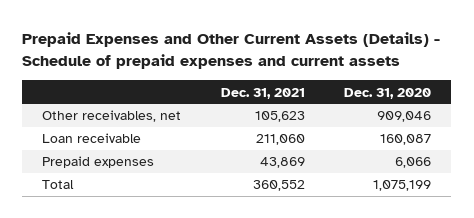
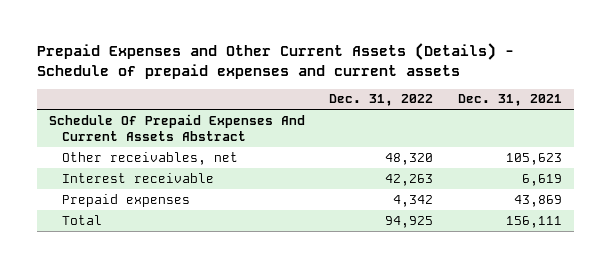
- | Dec. 31, 2021 | Dec. 31, 2020
+ | Dec. 31, 2022 | Dec. 31, 2021
+ Schedule Of Prepaid Expenses And Current Assets Abstract
- Loan receivable | 211,060 | 160,087
+ Interest receivable | 42,263 | 6,619
- Total | 360,552 | 1,075,199
+ Total | 94,925 | 156,111

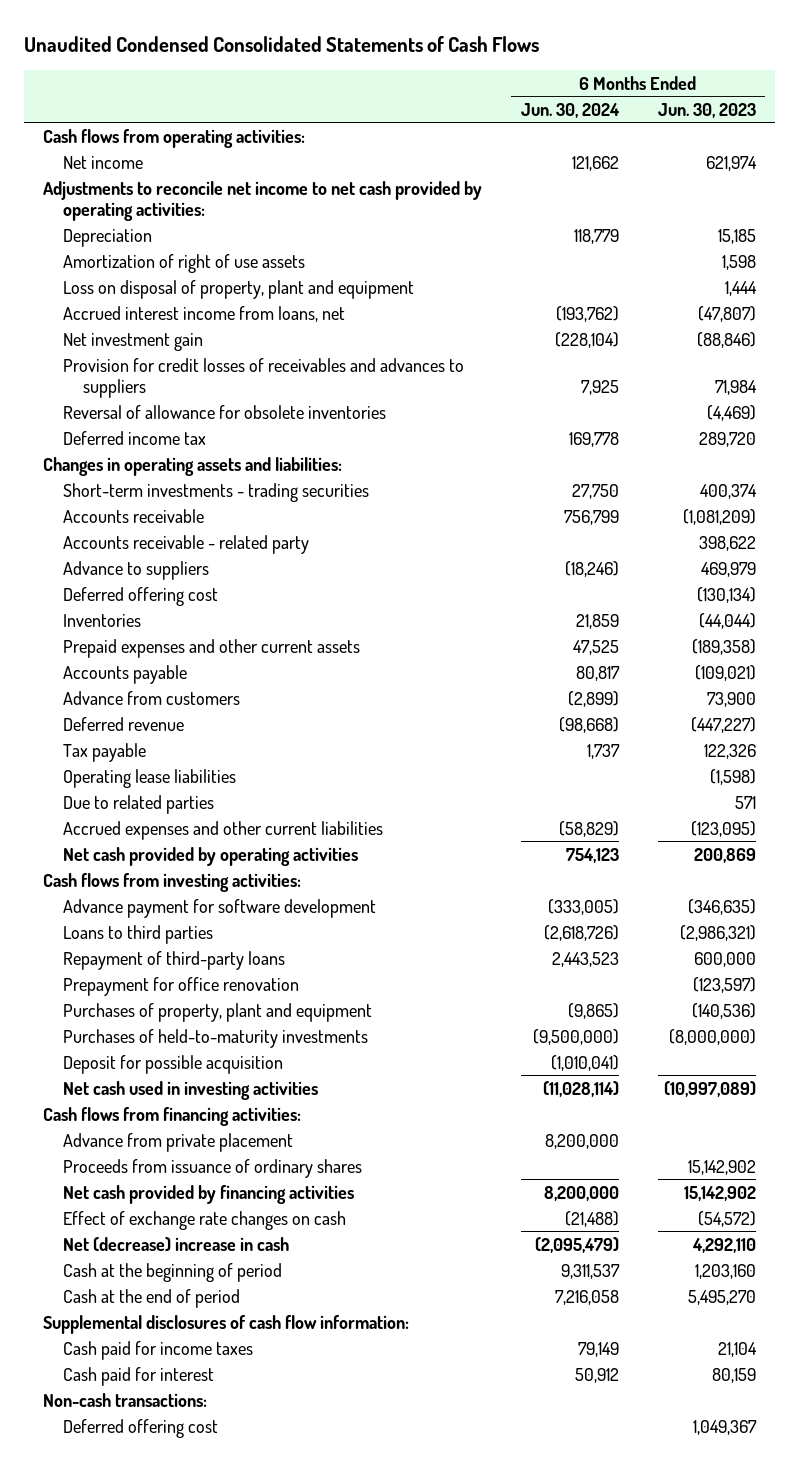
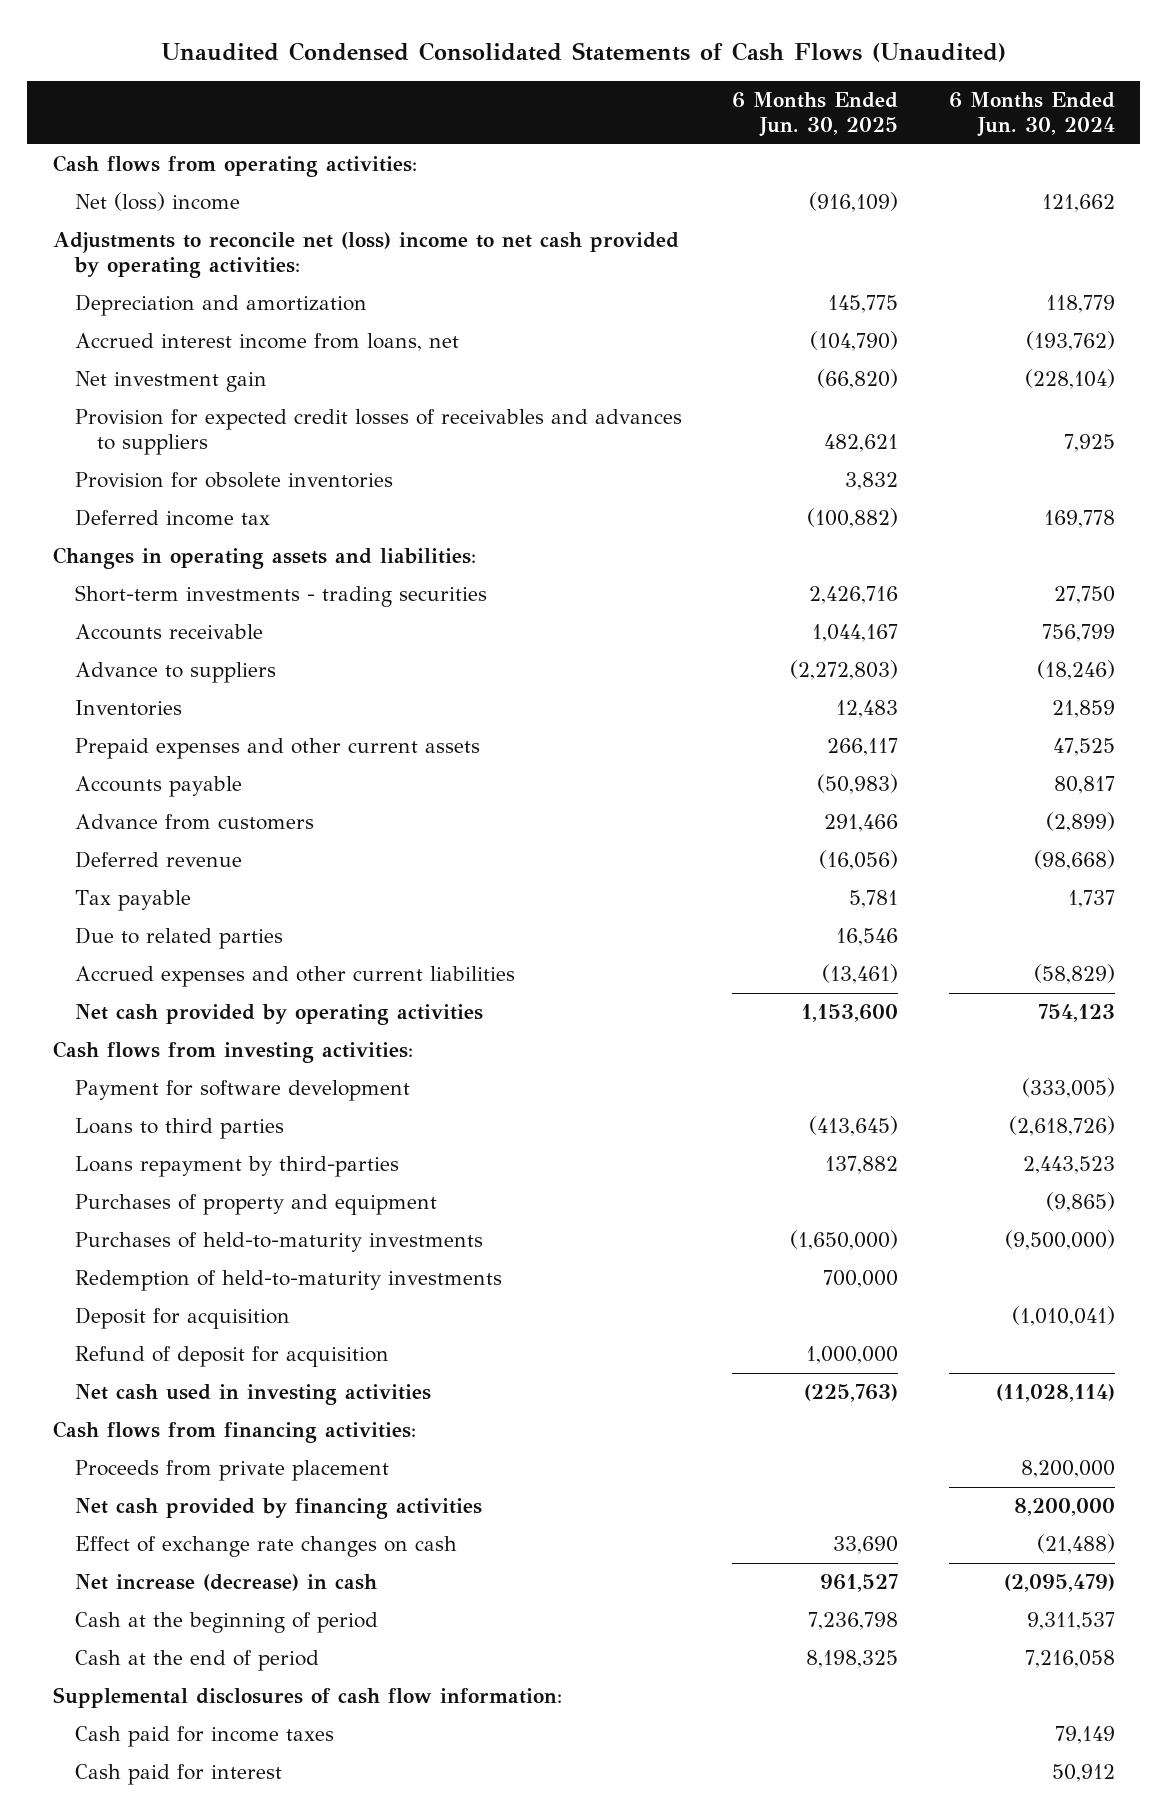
- Unaudited Condensed Consolidated Statements of Cash Flows
+ Unaudited Condensed Consolidated Statements of Cash Flows (Unaudited)
- | 6 Months Ended Jun. 30, 2024 | 6 Months Ended Jun. 30, 2023
+ | 6 Months Ended Jun. 30, 2025 | 6 Months Ended Jun. 30, 2024
- Net income | 121,662 | 621,974
- Adjustments to reconcile net income to net cash provided by operating activities:
- Depreciation | 118,779 | 15,185
- Amortization of right of use assets | | 1,598
- Loss on disposal of property, plant and equipment | | 1,444
+ Net (loss) income | (916,109) | 121,662
+ Adjustments to reconcile net (loss) income to net cash provided by operating activities:
+ Depreciation and amortization | 145,775 | 118,779
- Provision for credit losses of receivables and advances to suppliers | 7,925 | 71,984
- Reversal of allowance for obsolete inventories | | (4,469)
+ Provision for expected credit losses of receivables and advances to suppliers | 482,621 | 7,925
+ Provision for obsolete inventories | 3,832 |
- Accounts receivable - related party | | 398,622
- Deferred offering cost | | (130,134)
- Operating lease liabilities | | (1,598)
- Advance payment for software development | (333,005) | (346,635)
+ Payment for software development | | (333,005)
- Repayment of third-party loans | 2,443,523 | 600,000
- Prepayment for office renovation | | (123,597)
- Purchases of property, plant and equipment | (9,865) | (140,536)
+ Loans repayment by third-parties | 137,882 | 2,443,523
+ Purchases of property and equipment | | (9,865)
- Deposit for possible acquisition | (1,010,041) |
+ Redemption of held-to-maturity investments | 700,000 |
+ Deposit for acquisition | | (1,010,041)
+ Refund of deposit for acquisition | 1,000,000 |
- Advance from private placement | 8,200,000 |
- Proceeds from issuance of ordinary shares | | 15,142,902
+ Proceeds from private placement | | 8,200,000
- Net (decrease) increase in cash | (2,095,479) | 4,292,110
+ Net increase (decrease) in cash | 961,527 | (2,095,479)
- Non-cash transactions:
- Deferred offering cost | | 1,049,367

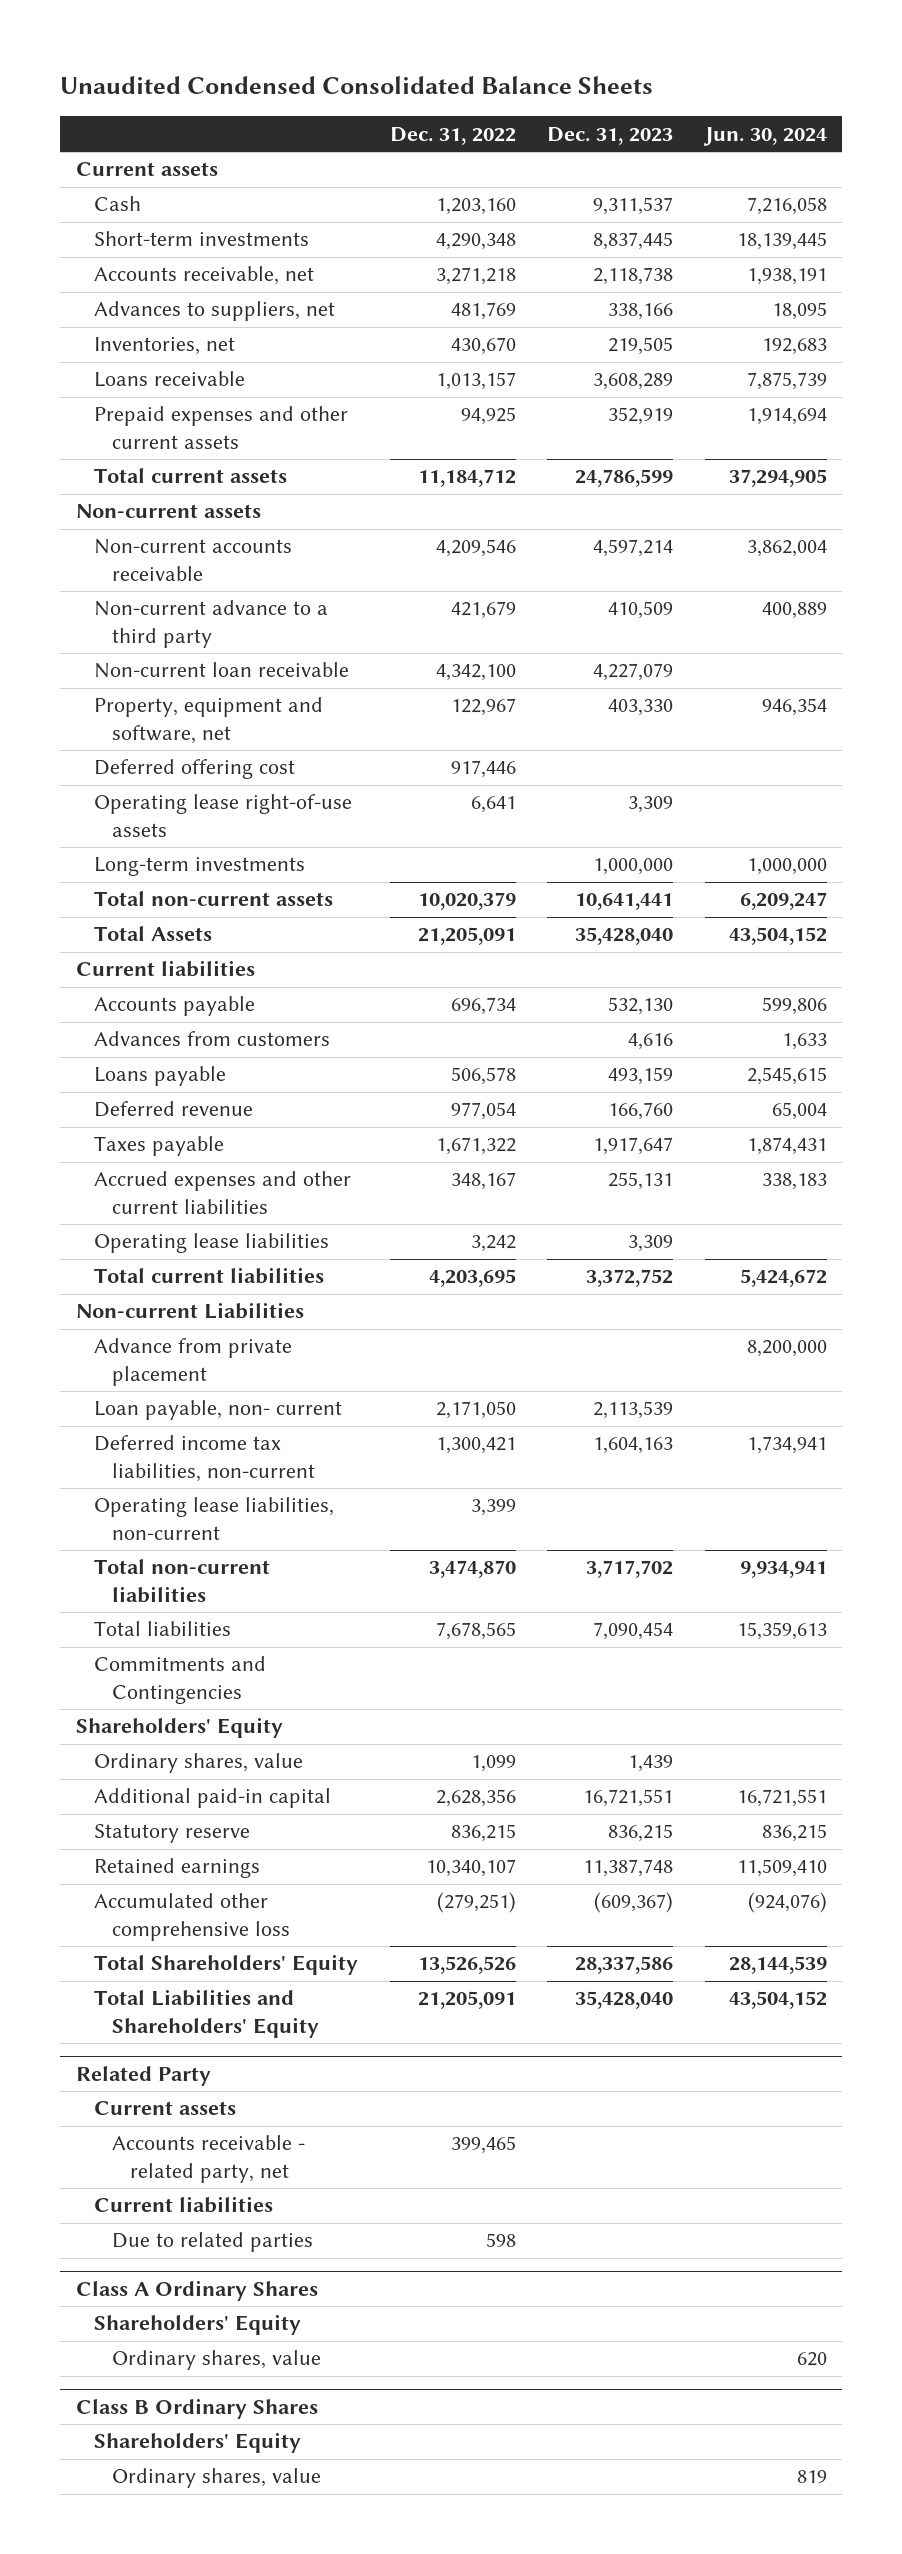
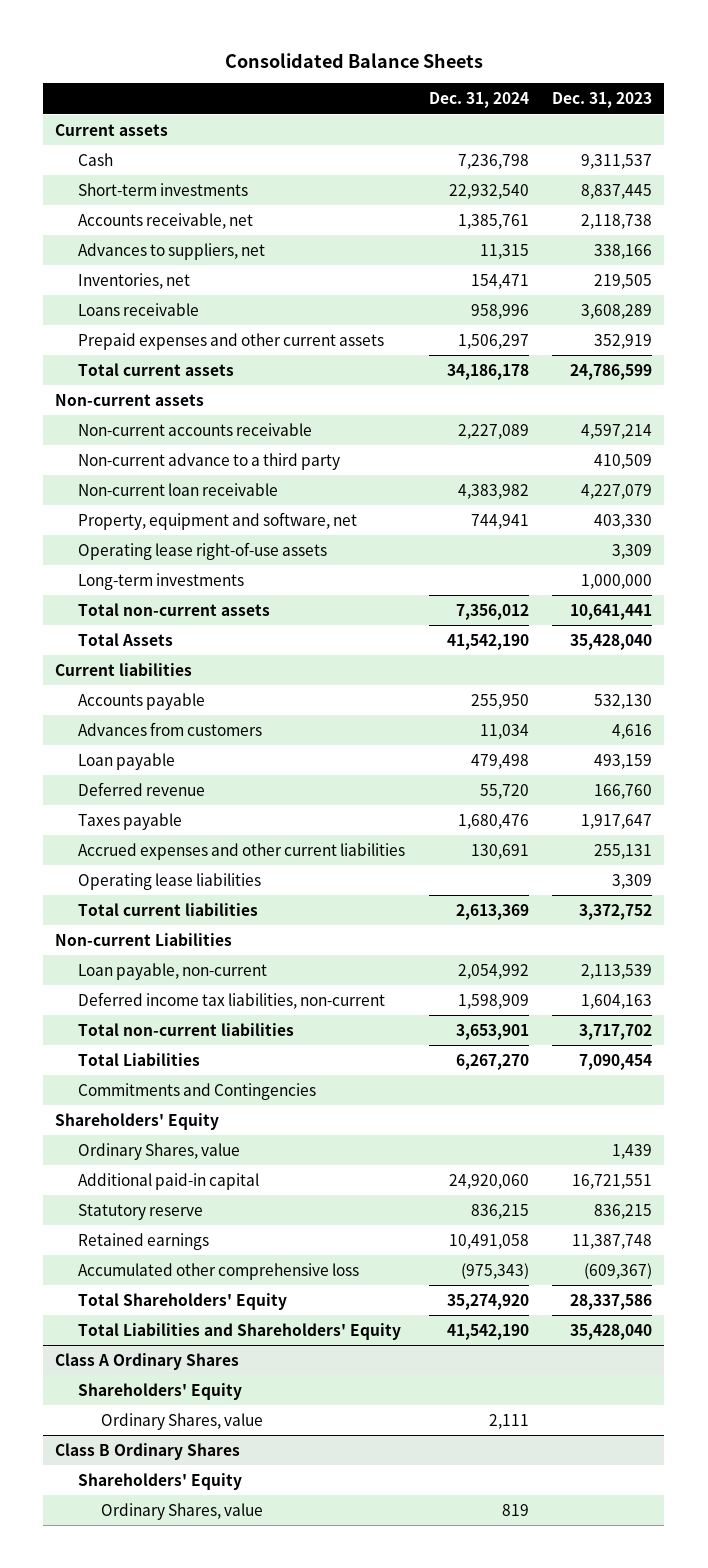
- Unaudited Condensed Consolidated Balance Sheets
+ Consolidated Balance Sheets
- | Dec. 31, 2022 | Dec. 31, 2023 | Jun. 30, 2024
+ | Dec. 31, 2024 | Dec. 31, 2023
- Deferred offering cost | 917,446 | |
- Loans payable | 506,578 | 493,159 | 2,545,615
+ Loan payable | 479,498 | 493,159
- Advance from private placement | | | 8,200,000
- Loan payable, non- current | 2,171,050 | 2,113,539 |
+ Loan payable, non-current | 2,054,992 | 2,113,539
- Operating lease liabilities, non-current | 3,399 | |
- Total liabilities | 7,678,565 | 7,090,454 | 15,359,613
+ Total Liabilities | 6,267,270 | 7,090,454
- Ordinary shares, value | 1,099 | 1,439 |
+ Ordinary Shares, value | | 1,439
- Related Party
- Current assets
- Accounts receivable - related party, net | 399,465 | |
- Current liabilities
- Due to related parties | 598 | |
@ Class A Ordinary Shares
- Ordinary shares, value | | | 620
+ Ordinary Shares, value | 2,111 |
@ Class B Ordinary Shares
- Ordinary shares, value | | | 819
+ Ordinary Shares, value | 819 |

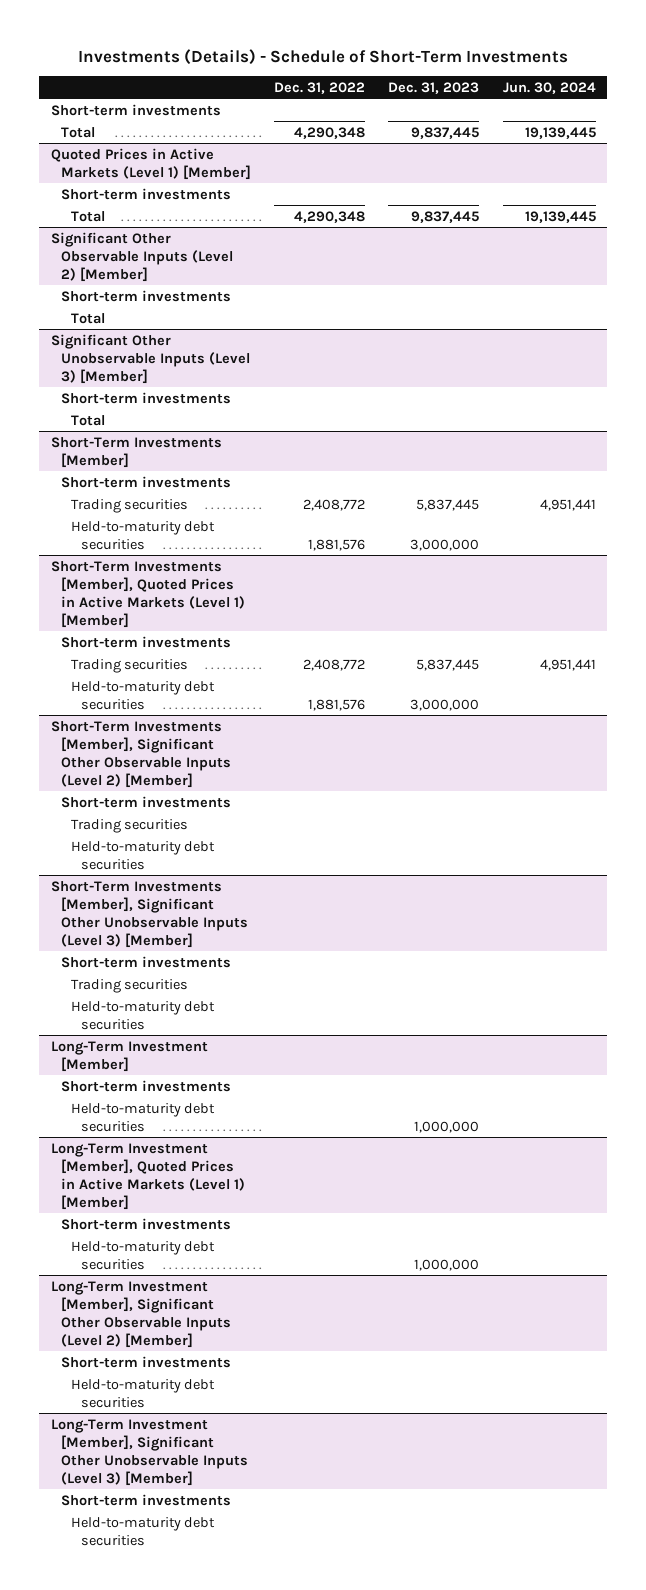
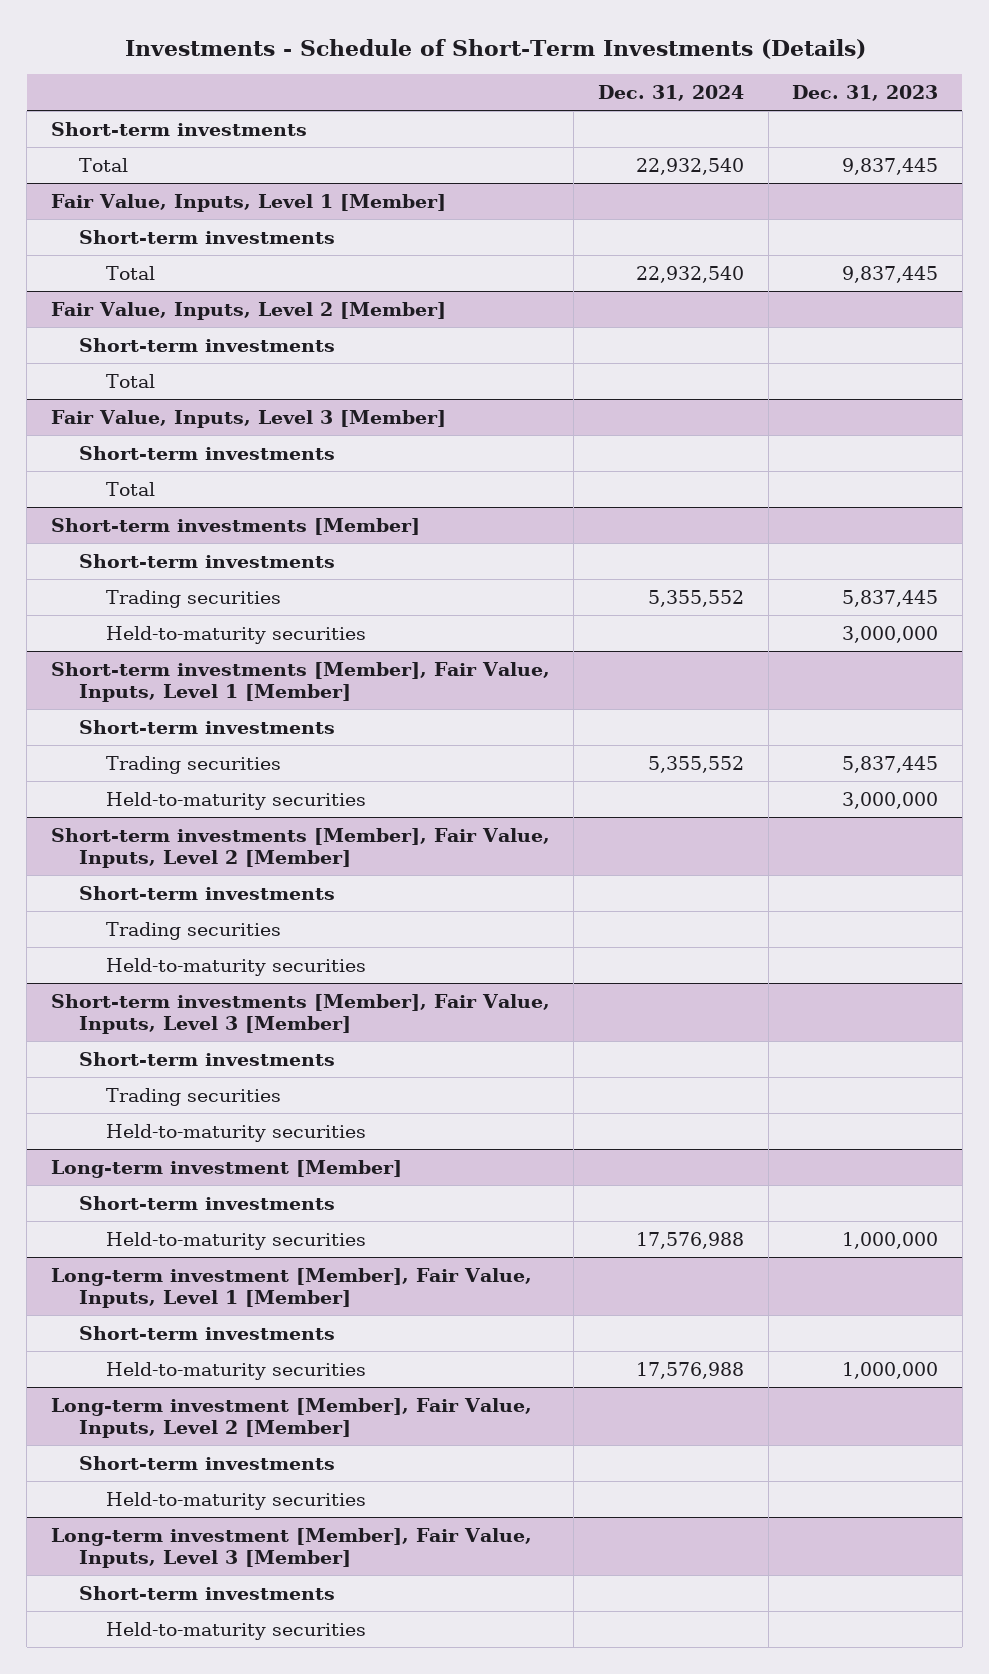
- Investments (Details) - Schedule of Short-Term Investments
+ Investments - Schedule of Short-Term Investments (Details)
- | Dec. 31, 2022 | Dec. 31, 2023 | Jun. 30, 2024
+ | Dec. 31, 2024 | Dec. 31, 2023
- Quoted Prices in Active Markets (Level 1) [Member]
+ Fair Value, Inputs, Level 1 [Member]
- Significant Other Observable Inputs (Level 2) [Member]
+ Fair Value, Inputs, Level 2 [Member]
- Significant Other Unobservable Inputs (Level 3) [Member]
+ Fair Value, Inputs, Level 3 [Member]
- Short-Term Investments [Member]
+ Short-term investments [Member]
- Held-to-maturity debt securities | 1,881,576 | 3,000,000 |
- Short-Term Investments [Member], Quoted Prices in Active Markets (Level 1) [Member]
+ Held-to-maturity securities | | 3,000,000
+ Short-term investments [Member], Fair Value, Inputs, Level 1 [Member]
- Held-to-maturity debt securities | 1,881,576 | 3,000,000 |
- Short-Term Investments [Member], Significant Other Observable Inputs (Level 2) [Member]
+ Held-to-maturity securities | | 3,000,000
+ Short-term investments [Member], Fair Value, Inputs, Level 2 [Member]
- Held-to-maturity debt securities
- Short-Term Investments [Member], Significant Other Unobservable Inputs (Level 3) [Member]
+ Held-to-maturity securities
+ Short-term investments [Member], Fair Value, Inputs, Level 3 [Member]
- Held-to-maturity debt securities
- Long-Term Investment [Member]
+ Held-to-maturity securities
+ Long-term investment [Member]
- Held-to-maturity debt securities | | 1,000,000 |
- Long-Term Investment [Member], Quoted Prices in Active Markets (Level 1) [Member]
+ Held-to-maturity securities | 17,576,988 | 1,000,000
+ Long-term investment [Member], Fair Value, Inputs, Level 1 [Member]
- Held-to-maturity debt securities | | 1,000,000 |
- Long-Term Investment [Member], Significant Other Observable Inputs (Level 2) [Member]
+ Held-to-maturity securities | 17,576,988 | 1,000,000
+ Long-term investment [Member], Fair Value, Inputs, Level 2 [Member]
- Held-to-maturity debt securities
- Long-Term Investment [Member], Significant Other Unobservable Inputs (Level 3) [Member]
+ Held-to-maturity securities
+ Long-term investment [Member], Fair Value, Inputs, Level 3 [Member]
- Held-to-maturity debt securities
+ Held-to-maturity securities

